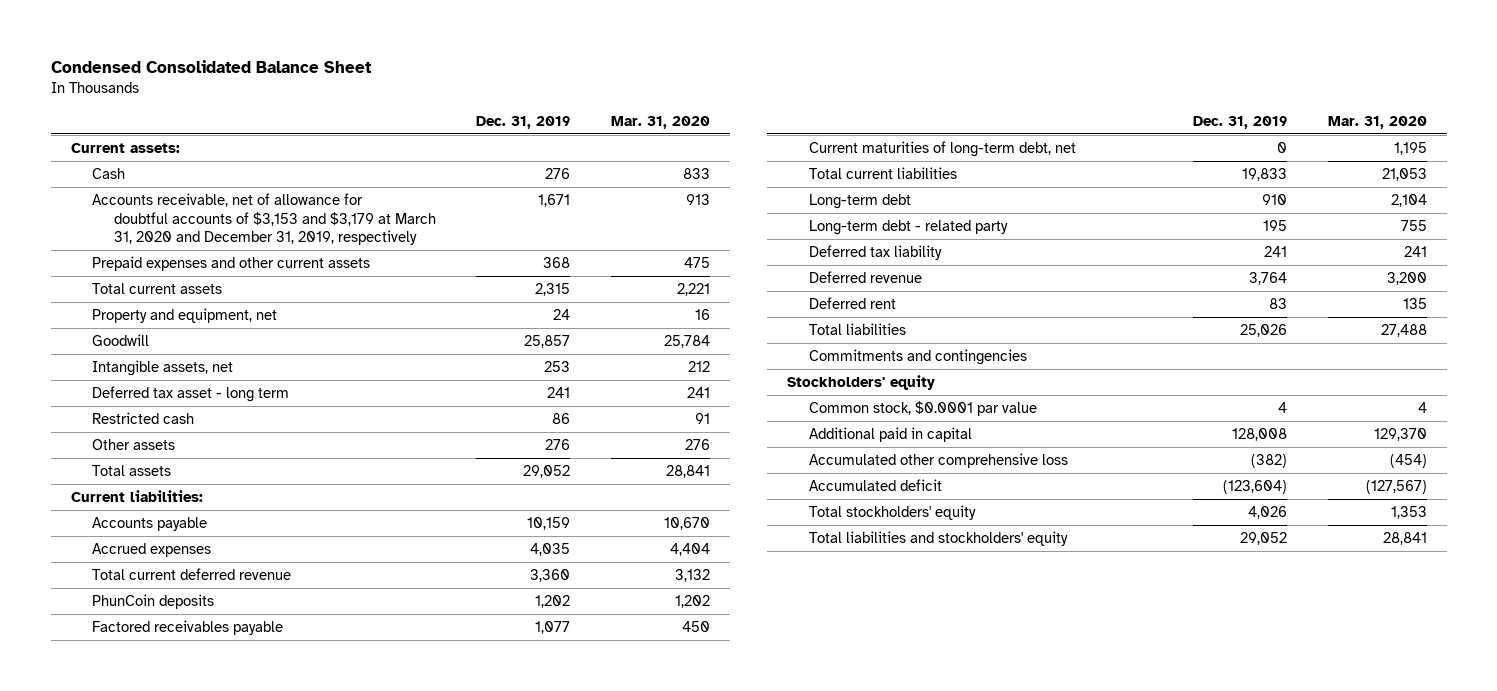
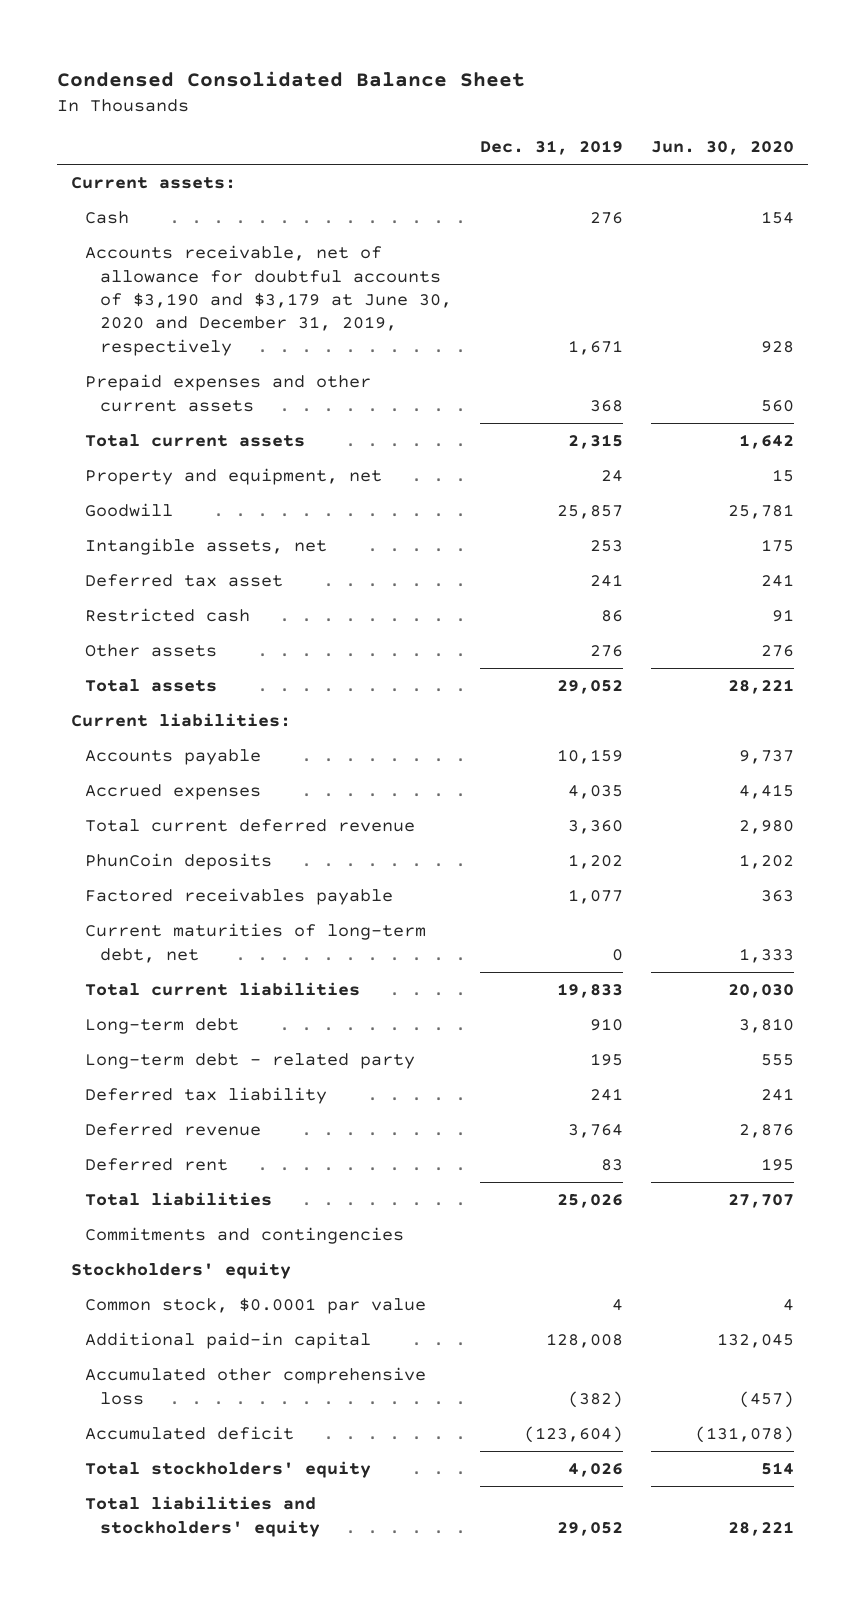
- | Dec. 31, 2019 | Mar. 31, 2020
+ | Dec. 31, 2019 | Jun. 30, 2020
- Accounts receivable, net of allowance for doubtful accounts of $3,153 and $3,179 at March 31, 2020 and December 31, 2019, respectively | 1,671 | 913
+ Accounts receivable, net of allowance for doubtful accounts of $3,190 and $3,179 at June 30, 2020 and December 31, 2019, respectively | 1,671 | 928
- Deferred tax asset - long term | 241 | 241
+ Deferred tax asset | 241 | 241
- Additional paid in capital | 128,008 | 129,370
+ Additional paid-in capital | 128,008 | 132,045

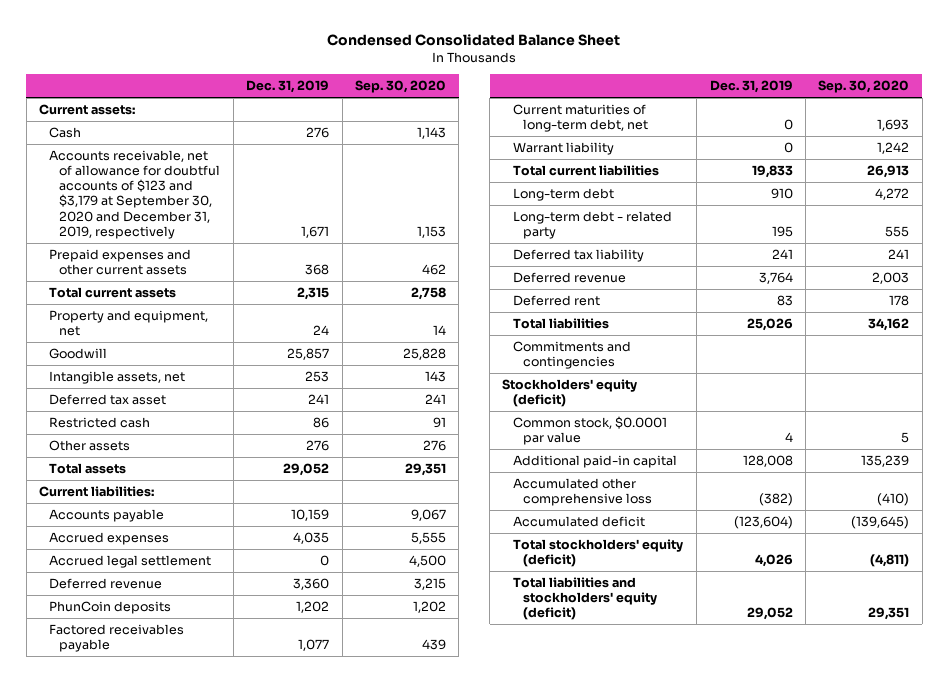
- | Dec. 31, 2019 | Jun. 30, 2020
+ | Dec. 31, 2019 | Sep. 30, 2020
- Accounts receivable, net of allowance for doubtful accounts of $3,190 and $3,179 at June 30, 2020 and December 31, 2019, respectively | 1,671 | 928
+ Accounts receivable, net of allowance for doubtful accounts of $123 and $3,179 at September 30, 2020 and December 31, 2019, respectively | 1,671 | 1,153
- Total current deferred revenue | 3,360 | 2,980
+ Accrued legal settlement | 0 | 4,500
+ Deferred revenue | 3,360 | 3,215
+ Warrant liability | 0 | 1,242
- Stockholders' equity
+ Stockholders' equity (deficit)
- Total stockholders' equity | 4,026 | 514
- Total liabilities and stockholders' equity | 29,052 | 28,221
+ Total stockholders' equity (deficit) | 4,026 | (4,811)
+ Total liabilities and stockholders' equity (deficit) | 29,052 | 29,351

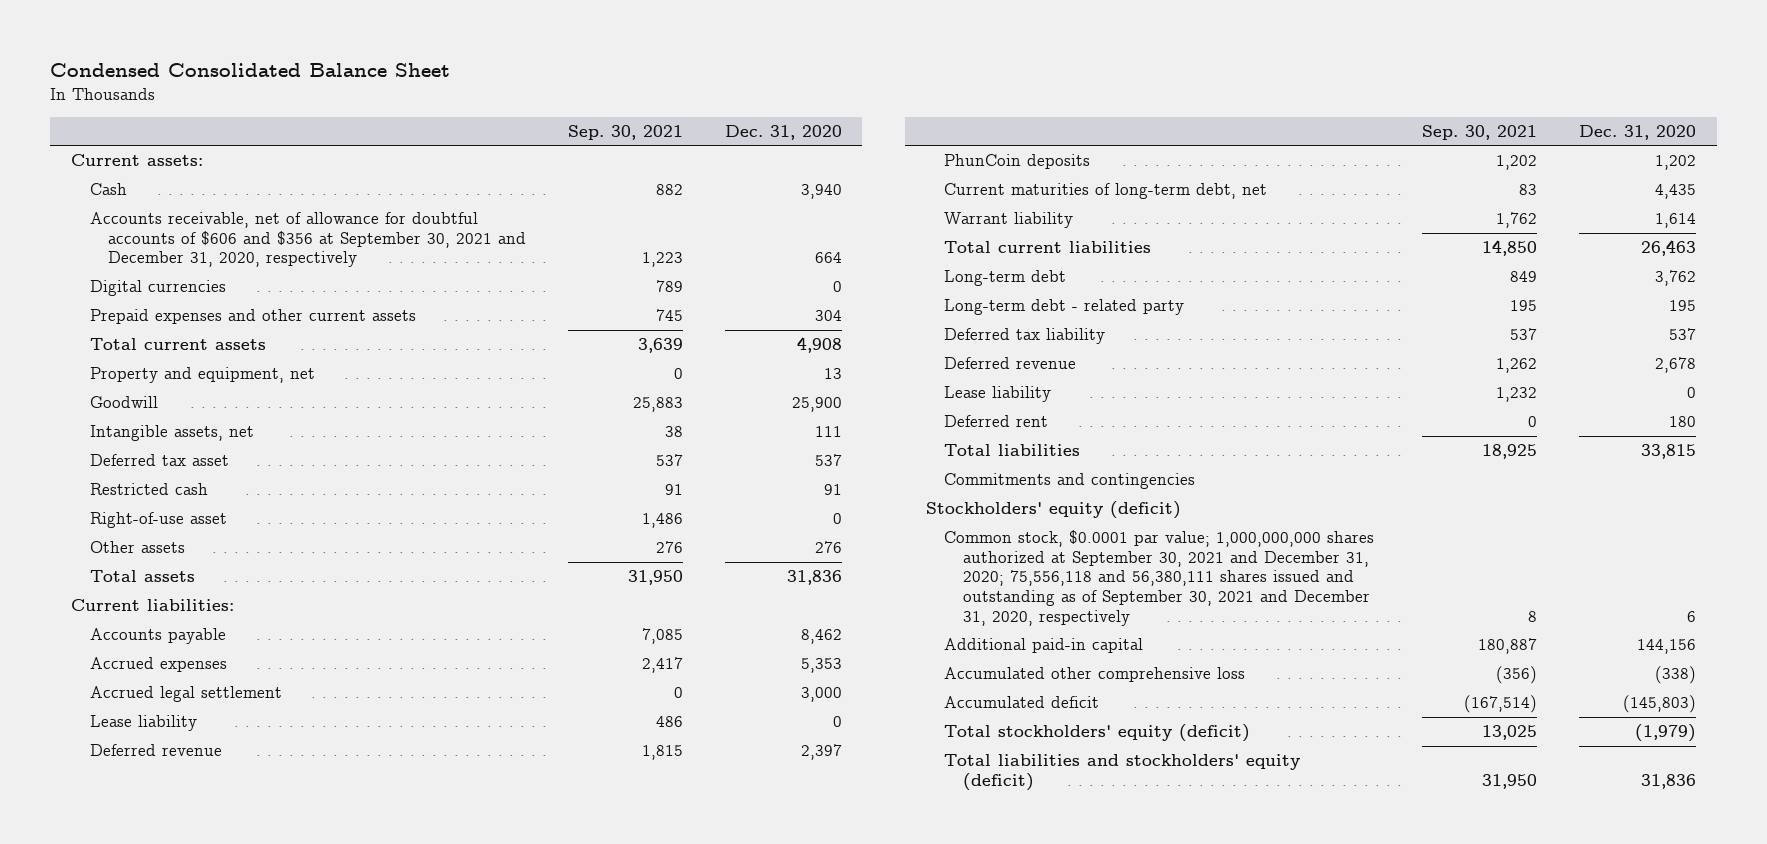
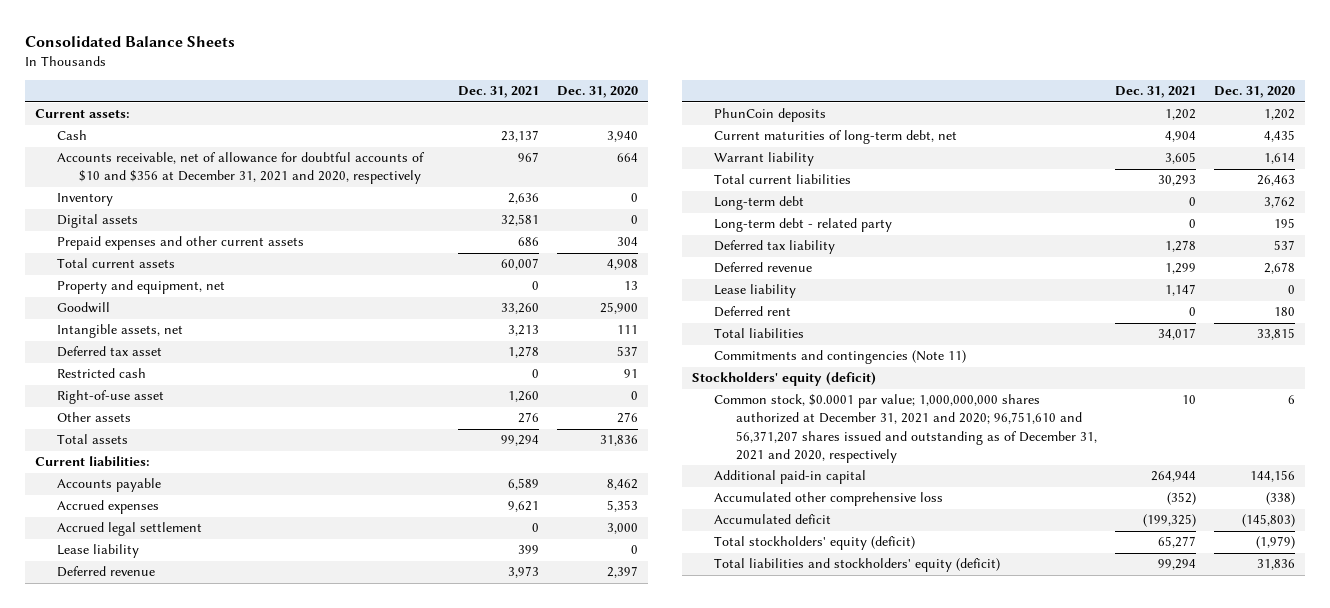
- Condensed Consolidated Balance Sheet
+ Consolidated Balance Sheets
- | Sep. 30, 2021 | Dec. 31, 2020
+ | Dec. 31, 2021 | Dec. 31, 2020
- Accounts receivable, net of allowance for doubtful accounts of $606 and $356 at September 30, 2021 and December 31, 2020, respectively | 1,223 | 664
- Digital currencies | 789 | 0
+ Accounts receivable, net of allowance for doubtful accounts of $10 and $356 at December 31, 2021 and 2020, respectively | 967 | 664
+ Inventory | 2,636 | 0
+ Digital assets | 32,581 | 0
- Commitments and contingencies
+ Commitments and contingencies (Note 11)
- Common stock, $0.0001 par value; 1,000,000,000 shares authorized at September 30, 2021 and December 31, 2020; 75,556,118 and 56,380,111 shares issued and outstanding as of September 30, 2021 and December 31, 2020, respectively | 8 | 6
+ Common stock, $0.0001 par value; 1,000,000,000 shares authorized at December 31, 2021 and 2020; 96,751,610 and 56,371,207 shares issued and outstanding as of December 31, 2021 and 2020, respectively | 10 | 6

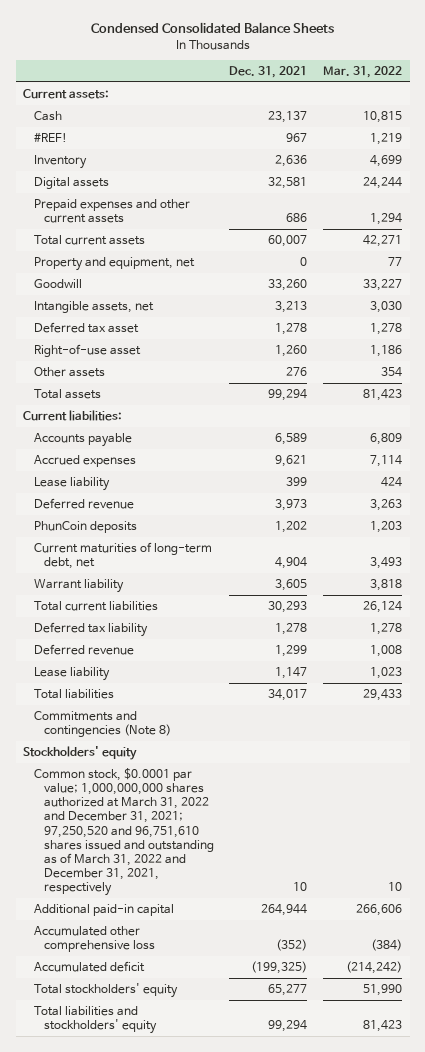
- Consolidated Balance Sheets
+ Condensed Consolidated Balance Sheets
- | Dec. 31, 2021 | Dec. 31, 2020
+ | Dec. 31, 2021 | Mar. 31, 2022
- Accounts receivable, net of allowance for doubtful accounts of $10 and $356 at December 31, 2021 and 2020, respectively | 967 | 664
+ #REF! | 967 | 1,219
- Restricted cash | 0 | 91
- Accrued legal settlement | 0 | 3,000
- Long-term debt | 0 | 3,762
- Long-term debt - related party | 0 | 195
- Deferred rent | 0 | 180
- Commitments and contingencies (Note 11)
- Stockholders' equity (deficit)
- Common stock, $0.0001 par value; 1,000,000,000 shares authorized at December 31, 2021 and 2020; 96,751,610 and 56,371,207 shares issued and outstanding as of December 31, 2021 and 2020, respectively | 10 | 6
+ Commitments and contingencies (Note 8)
+ Stockholders' equity
+ Common stock, $0.0001 par value; 1,000,000,000 shares authorized at March 31, 2022 and December 31, 2021; 97,250,520 and 96,751,610 shares issued and outstanding as of March 31, 2022 and December 31, 2021, respectively | 10 | 10
- Total stockholders' equity (deficit) | 65,277 | (1,979)
- Total liabilities and stockholders' equity (deficit) | 99,294 | 31,836
+ Total stockholders' equity | 65,277 | 51,990
+ Total liabilities and stockholders' equity | 99,294 | 81,423

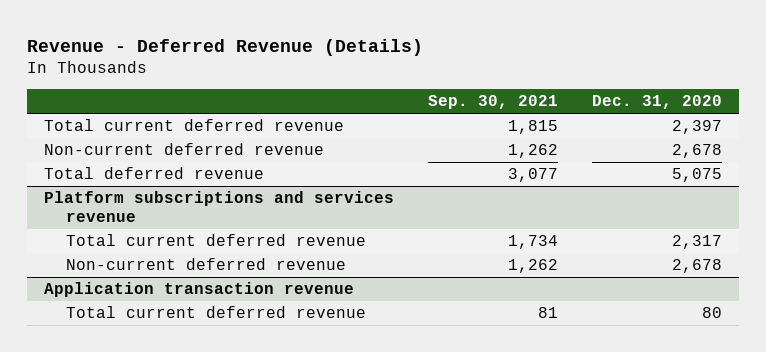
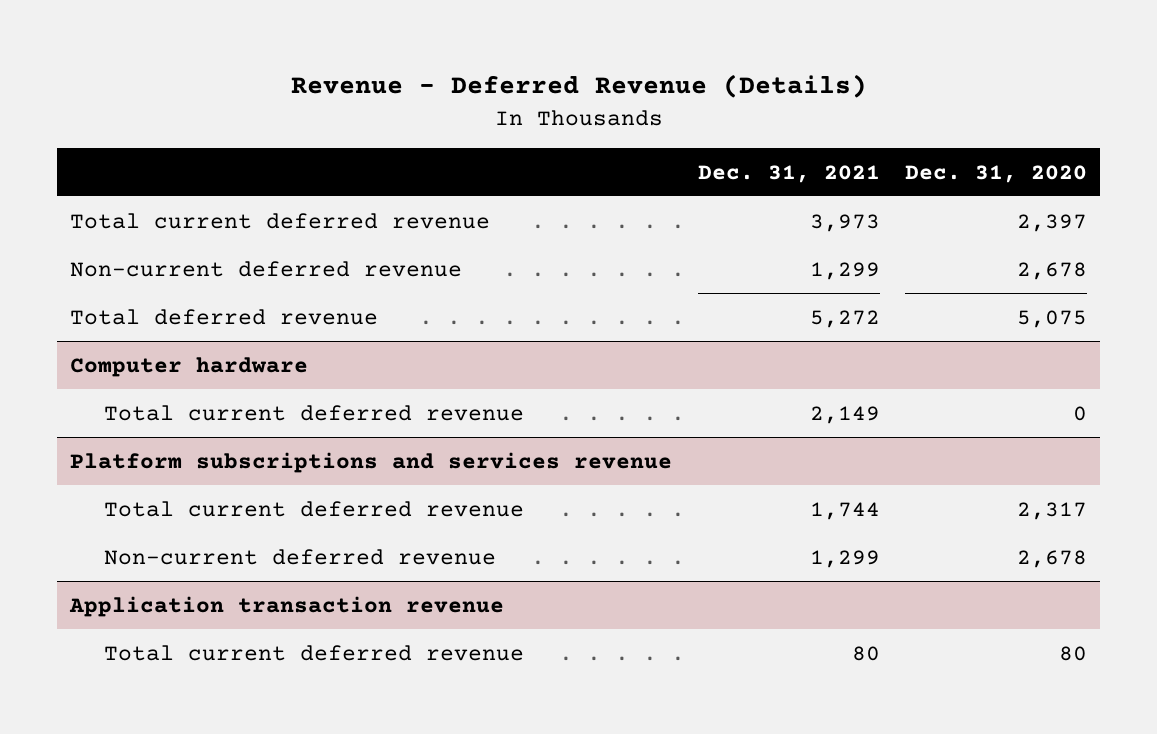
- | Sep. 30, 2021 | Dec. 31, 2020
+ | Dec. 31, 2021 | Dec. 31, 2020
+ Computer hardware
+ Total current deferred revenue | 2,149 | 0

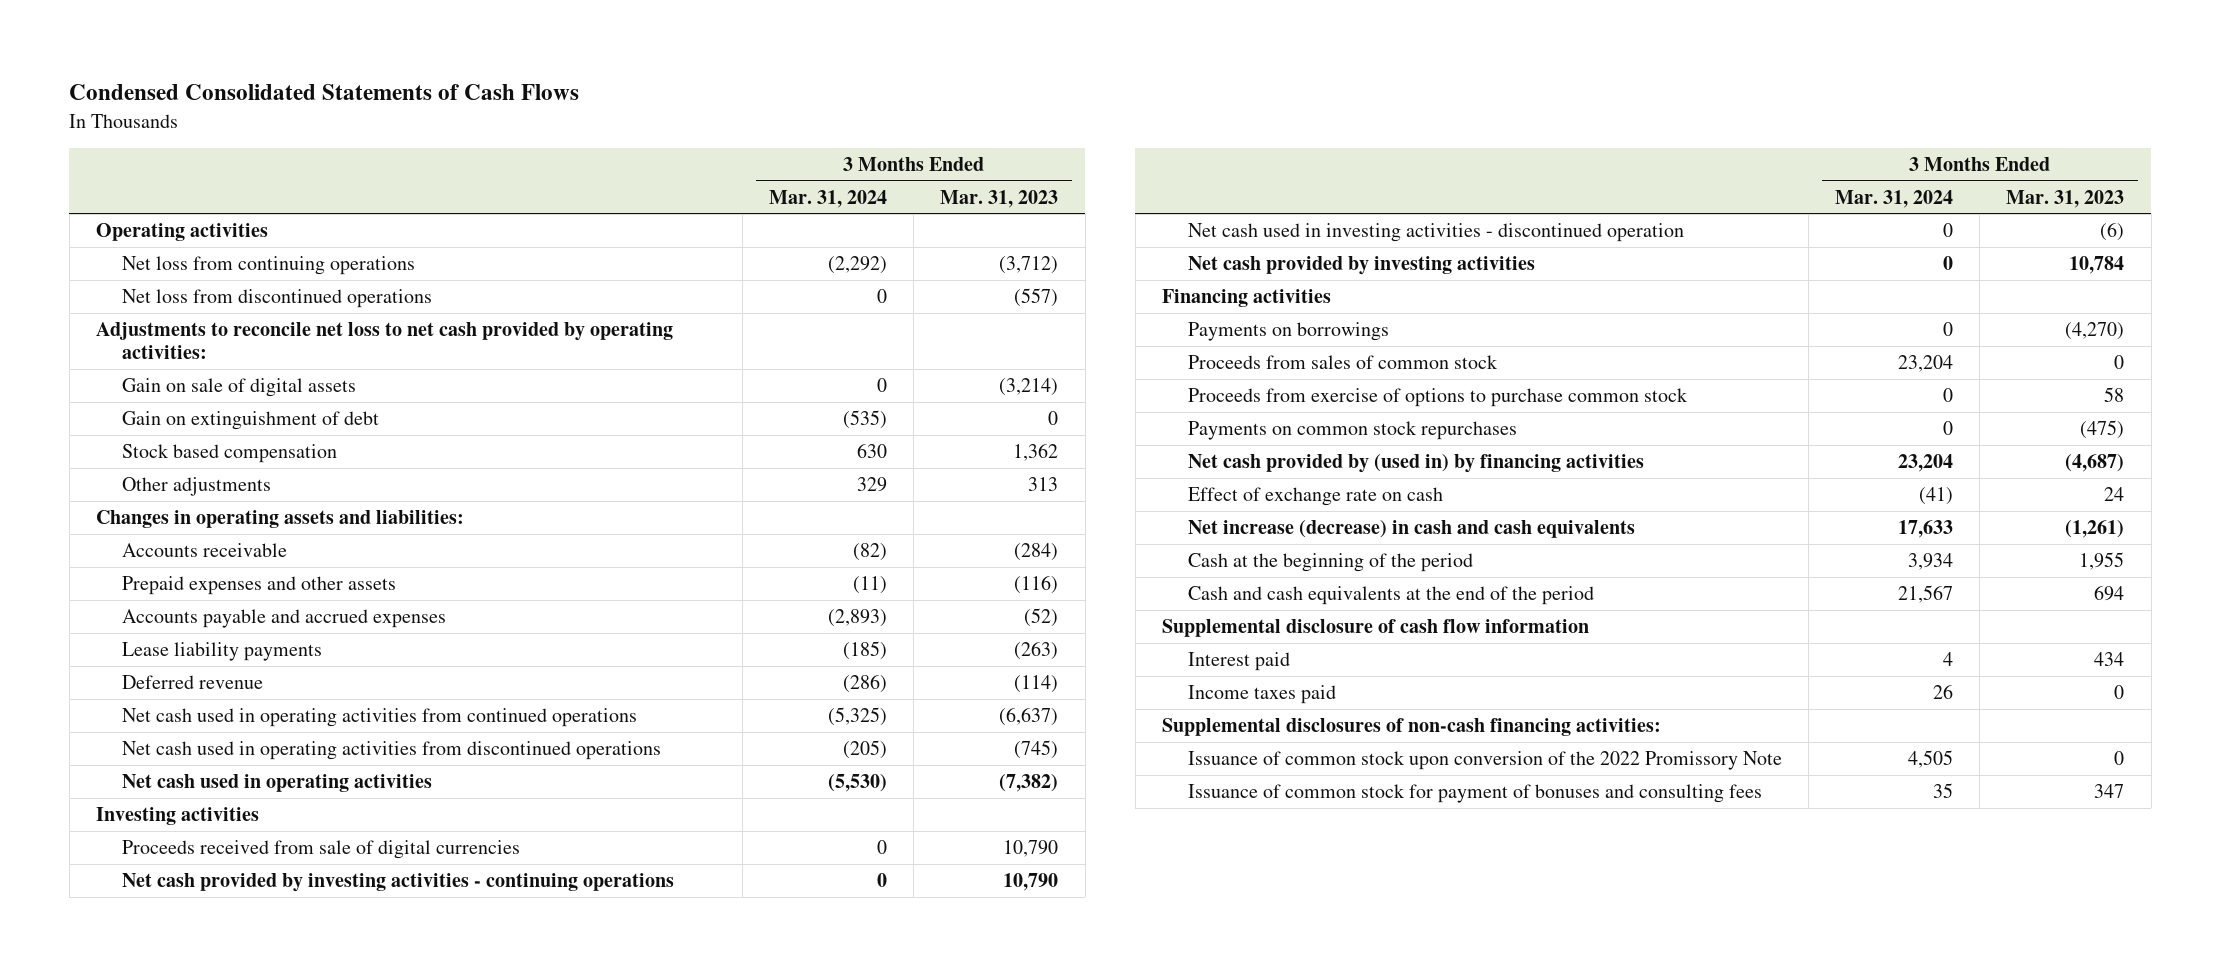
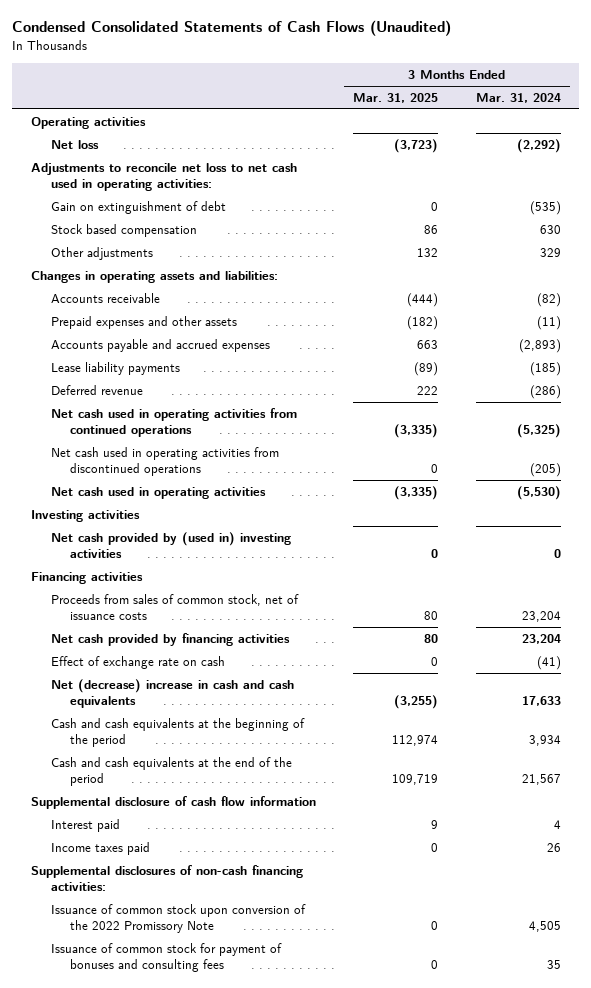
- Condensed Consolidated Statements of Cash Flows
+ Condensed Consolidated Statements of Cash Flows (Unaudited)
- | 3 Months Ended Mar. 31, 2024 | 3 Months Ended Mar. 31, 2023
+ | 3 Months Ended Mar. 31, 2025 | 3 Months Ended Mar. 31, 2024
- Net loss from continuing operations | (2,292) | (3,712)
- Net loss from discontinued operations | 0 | (557)
- Adjustments to reconcile net loss to net cash provided by operating activities:
- Gain on sale of digital assets | 0 | (3,214)
+ Net loss | (3,723) | (2,292)
+ Adjustments to reconcile net loss to net cash used in operating activities:
- Proceeds received from sale of digital currencies | 0 | 10,790
- Net cash provided by investing activities - continuing operations | 0 | 10,790
- Net cash used in investing activities - discontinued operation | 0 | (6)
- Net cash provided by investing activities | 0 | 10,784
+ Net cash provided by (used in) investing activities | 0 | 0
- Payments on borrowings | 0 | (4,270)
- Proceeds from sales of common stock | 23,204 | 0
- Proceeds from exercise of options to purchase common stock | 0 | 58
- Payments on common stock repurchases | 0 | (475)
- Net cash provided by (used in) by financing activities | 23,204 | (4,687)
+ Proceeds from sales of common stock, net of issuance costs | 80 | 23,204
+ Net cash provided by financing activities | 80 | 23,204
- Net increase (decrease) in cash and cash equivalents | 17,633 | (1,261)
- Cash at the beginning of the period | 3,934 | 1,955
+ Net (decrease) increase in cash and cash equivalents | (3,255) | 17,633
+ Cash and cash equivalents at the beginning of the period | 112,974 | 3,934

